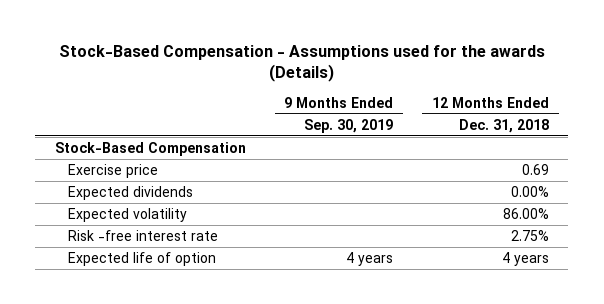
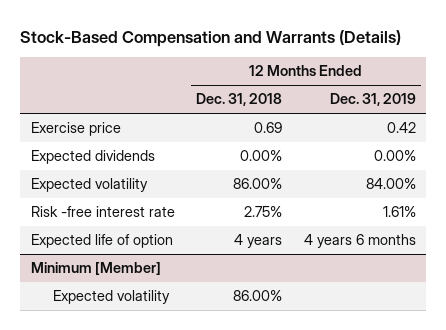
- Stock-Based Compensation - Assumptions used for the awards (Details)
+ Stock-Based Compensation and Warrants (Details)
- | 9 Months Ended Sep. 30, 2019 | 12 Months Ended Dec. 31, 2018
+ | 12 Months Ended Dec. 31, 2018 | 12 Months Ended Dec. 31, 2019
- Stock-Based Compensation
+ Minimum [Member]
+ Expected volatility | 86.00% |

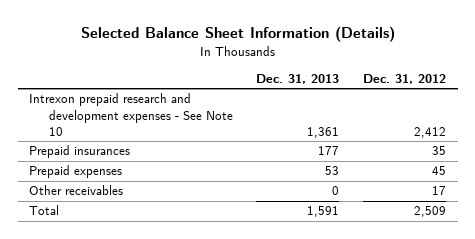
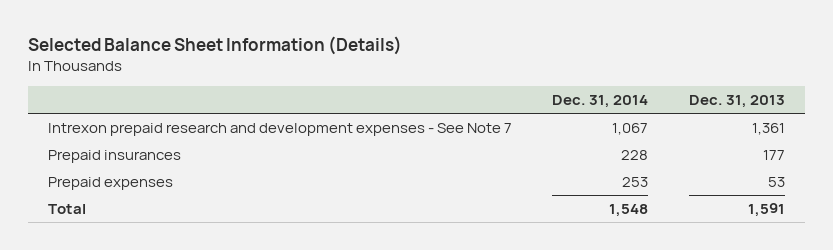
- | Dec. 31, 2013 | Dec. 31, 2012
+ | Dec. 31, 2014 | Dec. 31, 2013
- Intrexon prepaid research and development expenses - See Note 10 | 1,361 | 2,412
+ Intrexon prepaid research and development expenses - See Note 7 | 1,067 | 1,361
- Other receivables | 0 | 17

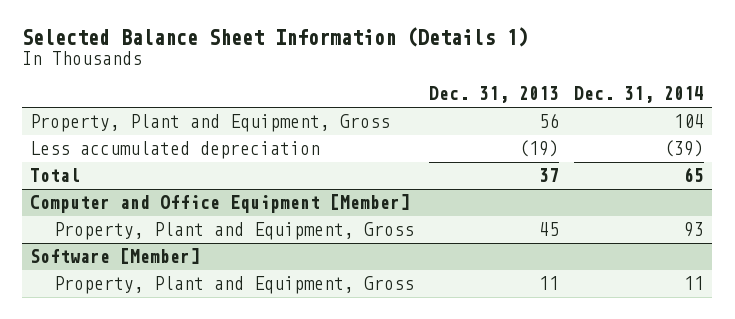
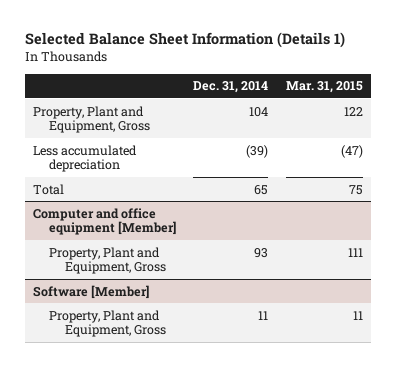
- | Dec. 31, 2013 | Dec. 31, 2014
+ | Dec. 31, 2014 | Mar. 31, 2015
- Computer and Office Equipment [Member]
+ Computer and office equipment [Member]

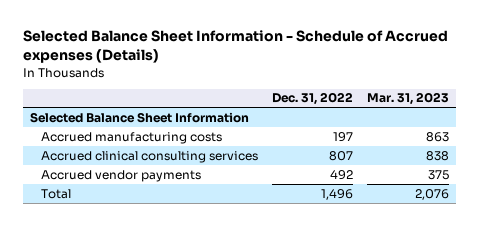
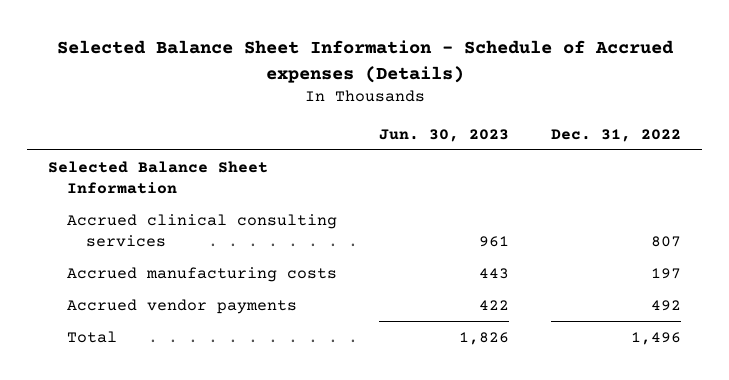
- | Dec. 31, 2022 | Mar. 31, 2023
+ | Jun. 30, 2023 | Dec. 31, 2022
moved down: Accrued manufacturing costs | 443 | 197

